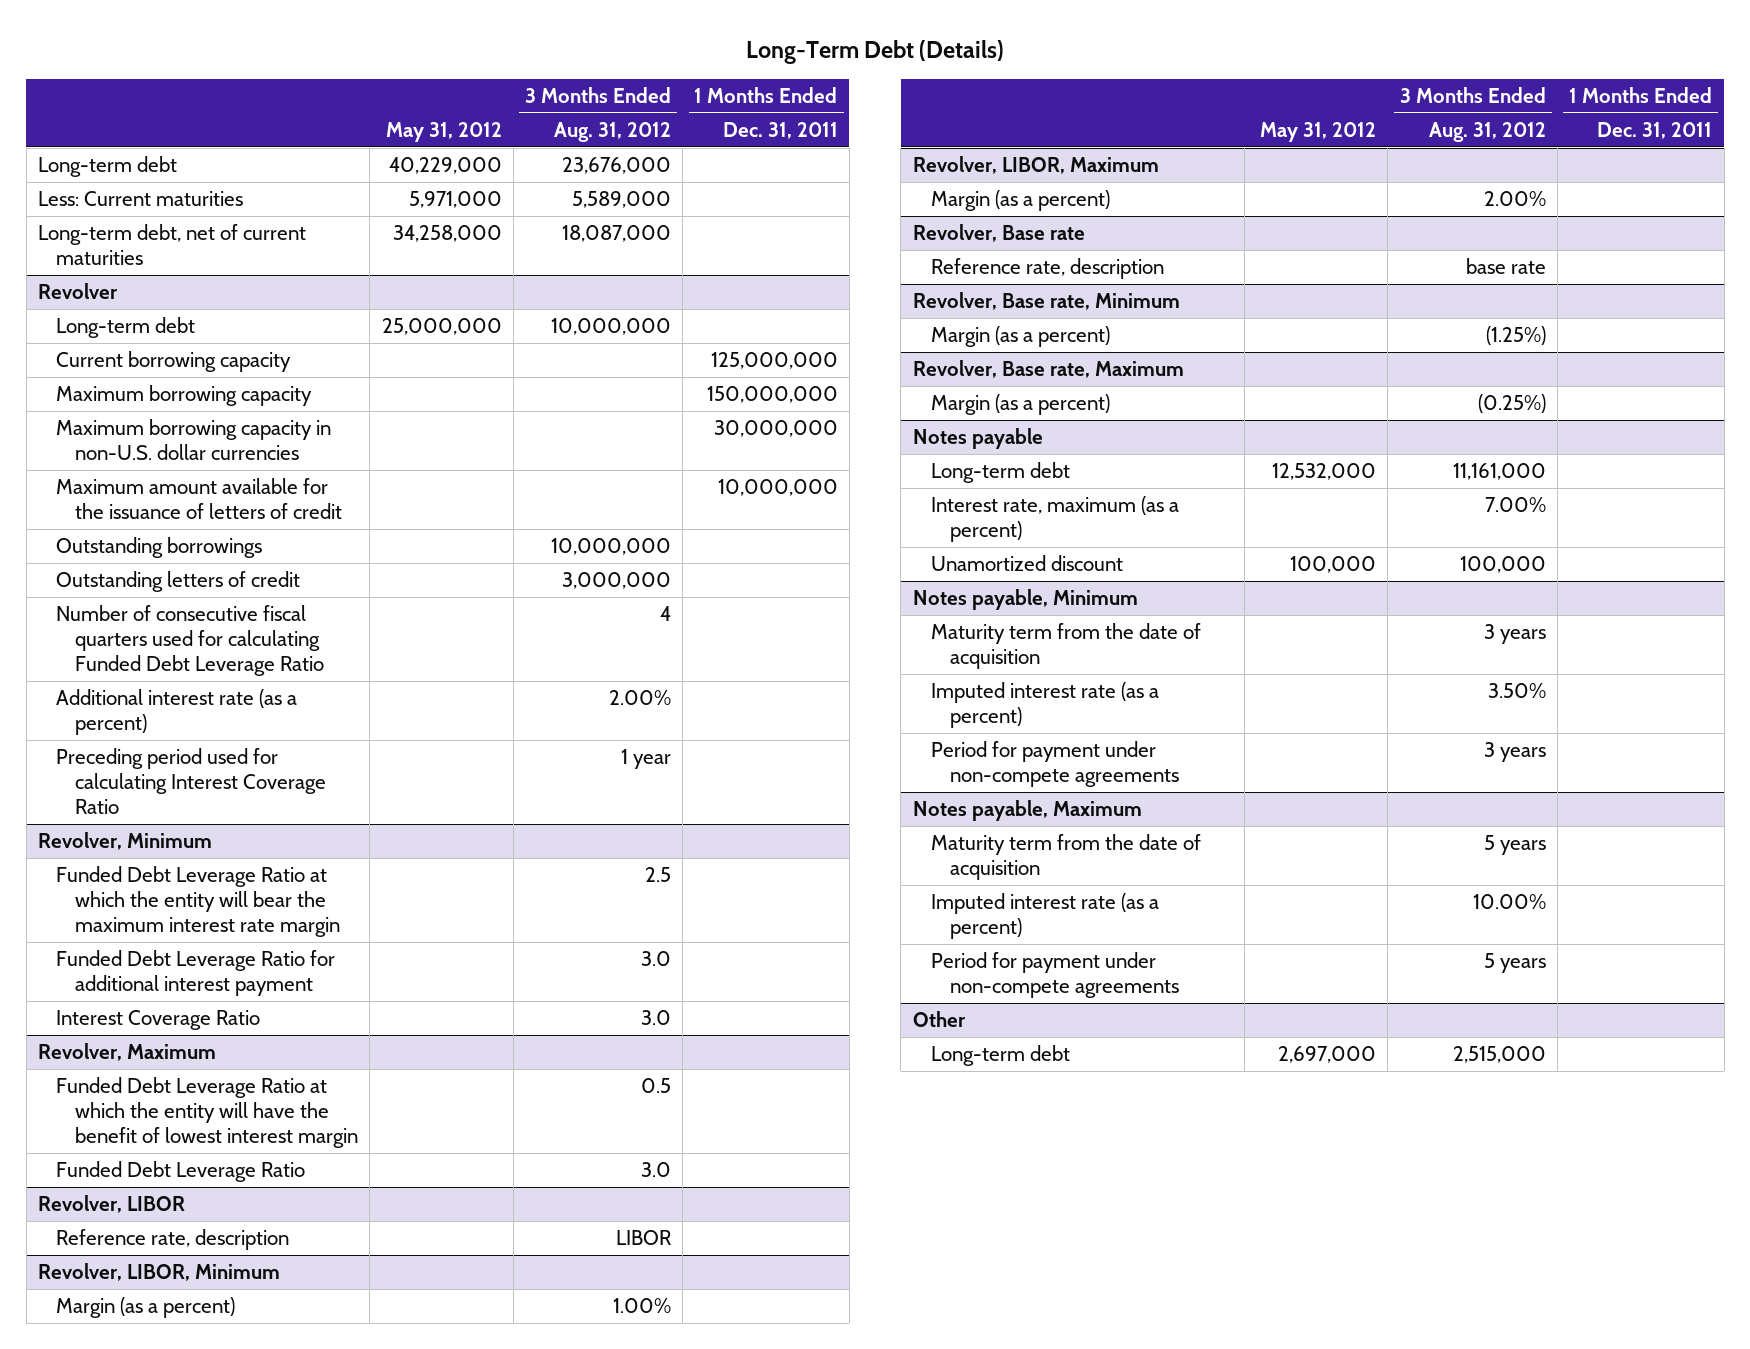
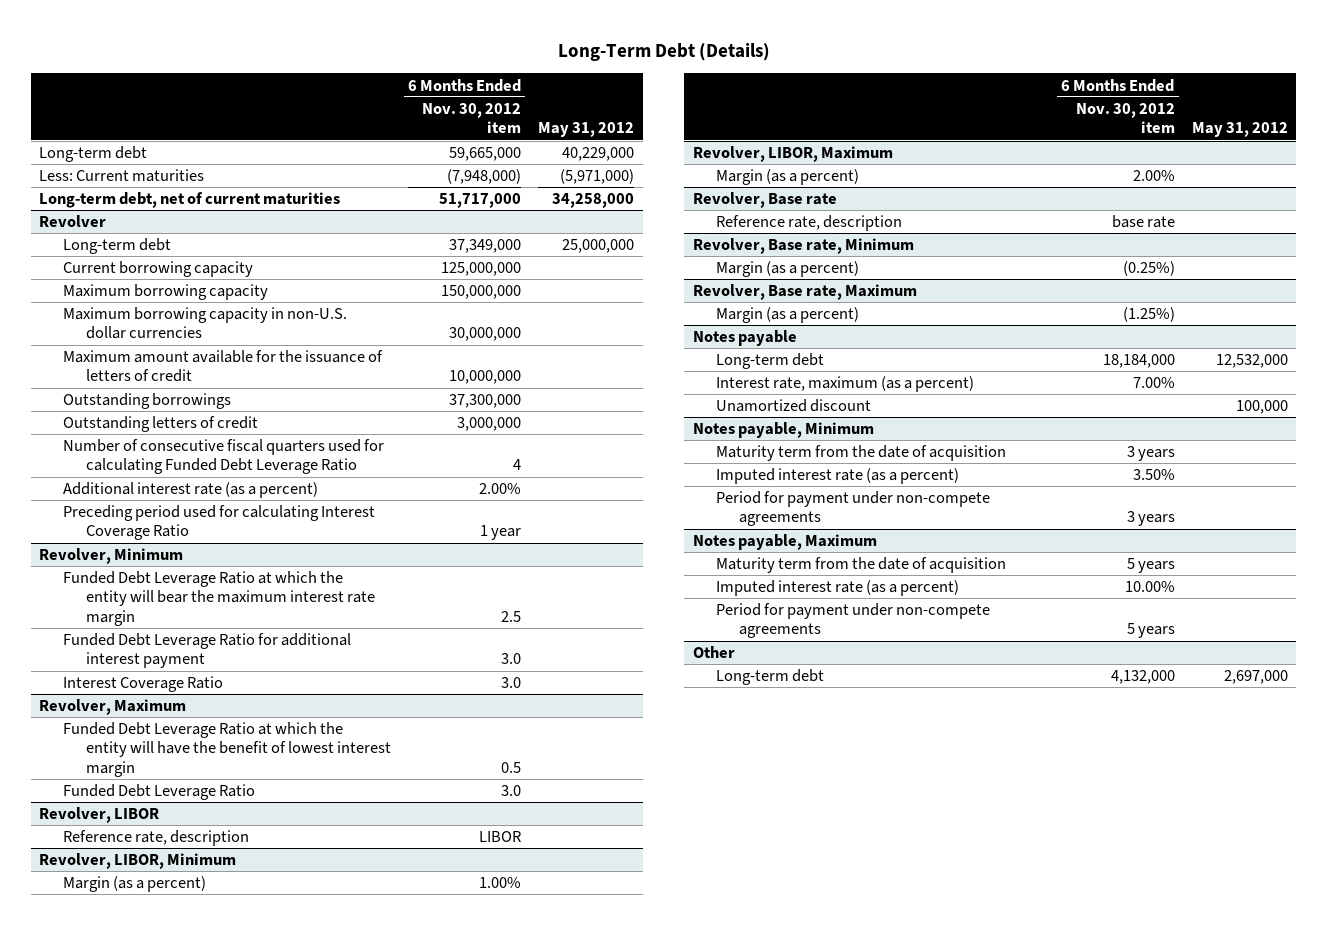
- | May 31, 2012 | 3 Months Ended Aug. 31, 2012 | 1 Months Ended Dec. 31, 2011
+ | 6 Months Ended Nov. 30, 2012 item | May 31, 2012
- Less: Current maturities | 5,971,000 | 5,589,000 |
+ Less: Current maturities | (7,948,000) | (5,971,000)

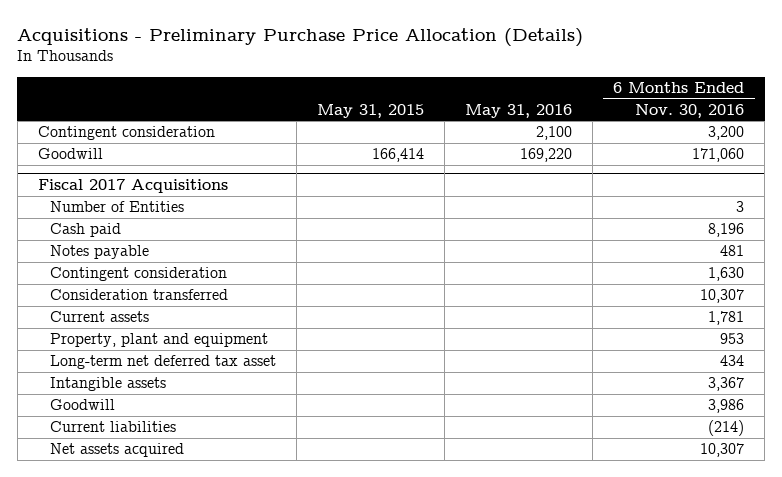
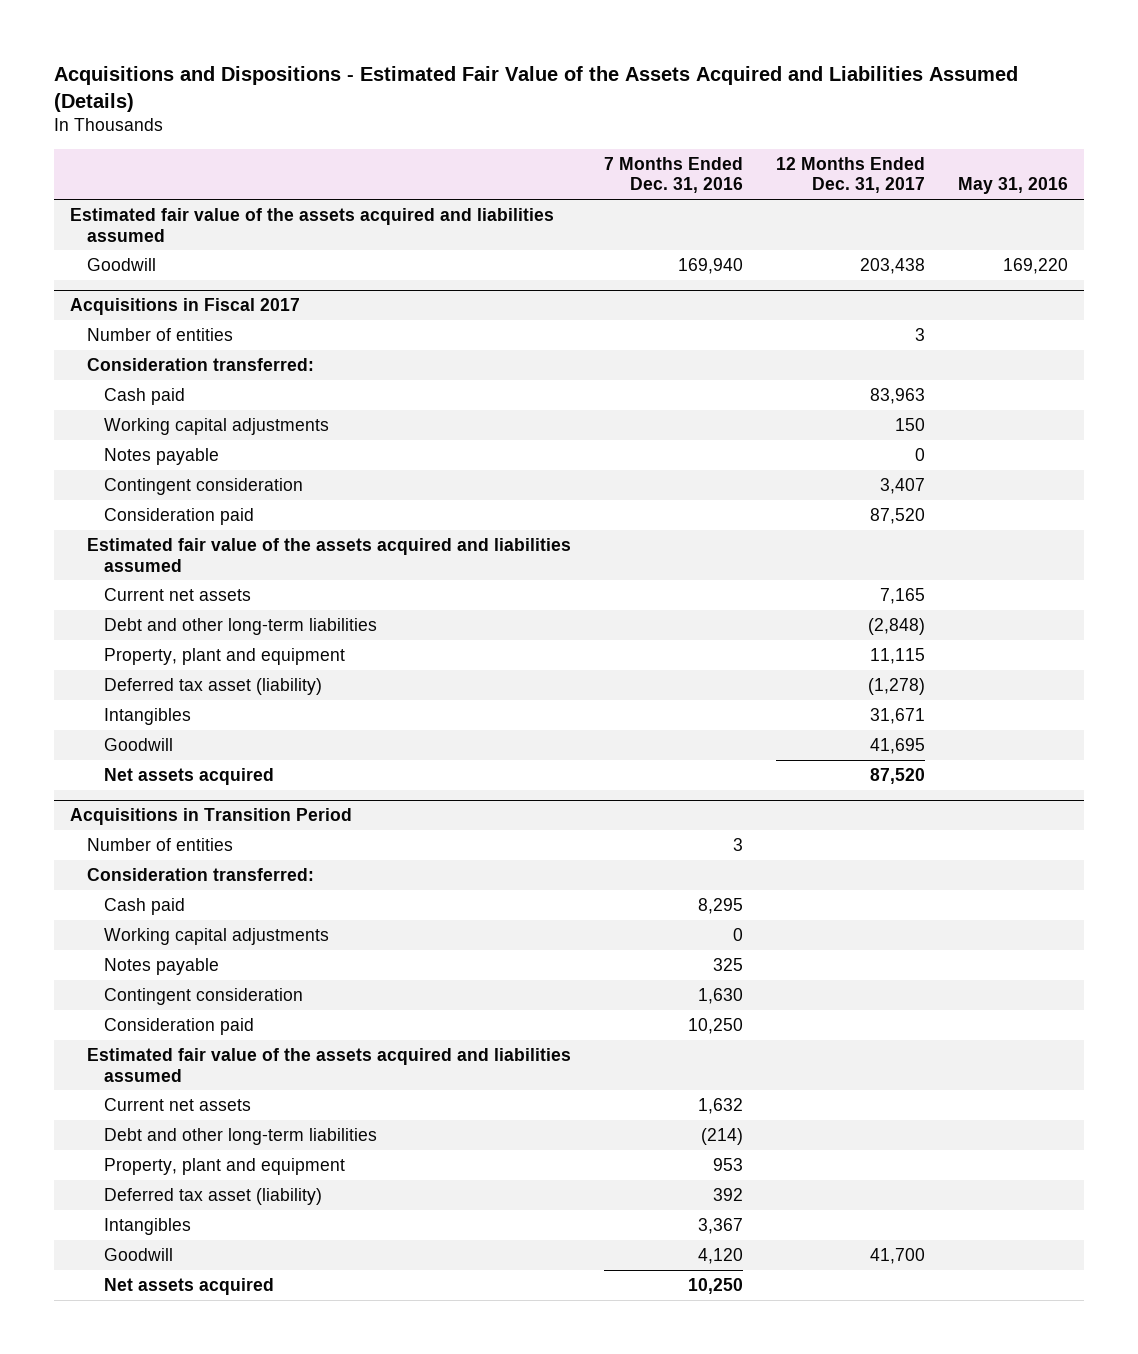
- Acquisitions - Preliminary Purchase Price Allocation (Details)
+ Acquisitions and Dispositions - Estimated Fair Value of the Assets Acquired and Liabilities Assumed (Details)
- | May 31, 2015 | May 31, 2016 | 6 Months Ended Nov. 30, 2016
+ | 7 Months Ended Dec. 31, 2016 | 12 Months Ended Dec. 31, 2017 | May 31, 2016
- Contingent consideration | | 2,100 | 3,200
+ Estimated fair value of the assets acquired and liabilities assumed
- Fiscal 2017 Acquisitions
- Number of Entities | | | 3
+ Acquisitions in Fiscal 2017
+ Number of entities | | 3 |
+ Consideration transferred:
+ Working capital adjustments | | 150 |
- Consideration transferred | | | 10,307
- Current assets | | | 1,781
+ Consideration paid | | 87,520 |
+ Estimated fair value of the assets acquired and liabilities assumed
+ Current net assets | | 7,165 |
+ Debt and other long-term liabilities | | (2,848) |
- Long-term net deferred tax asset | | | 434
- Intangible assets | | | 3,367
+ Deferred tax asset (liability) | | (1,278) |
+ Intangibles | | 31,671 |
- Current liabilities | | | (214)
+ Acquisitions in Transition Period
+ Number of entities | 3 | |
+ Consideration transferred:
+ Cash paid | 8,295 | |
+ Working capital adjustments | 0 | |
+ Notes payable | 325 | |
+ Contingent consideration | 1,630 | |
+ Consideration paid | 10,250 | |
+ Estimated fair value of the assets acquired and liabilities assumed
+ Current net assets | 1,632 | |
+ Debt and other long-term liabilities | (214) | |
+ Property, plant and equipment | 953 | |
+ Deferred tax asset (liability) | 392 | |
+ Intangibles | 3,367 | |
+ Goodwill | 4,120 | 41,700 |
+ Net assets acquired | 10,250 | |

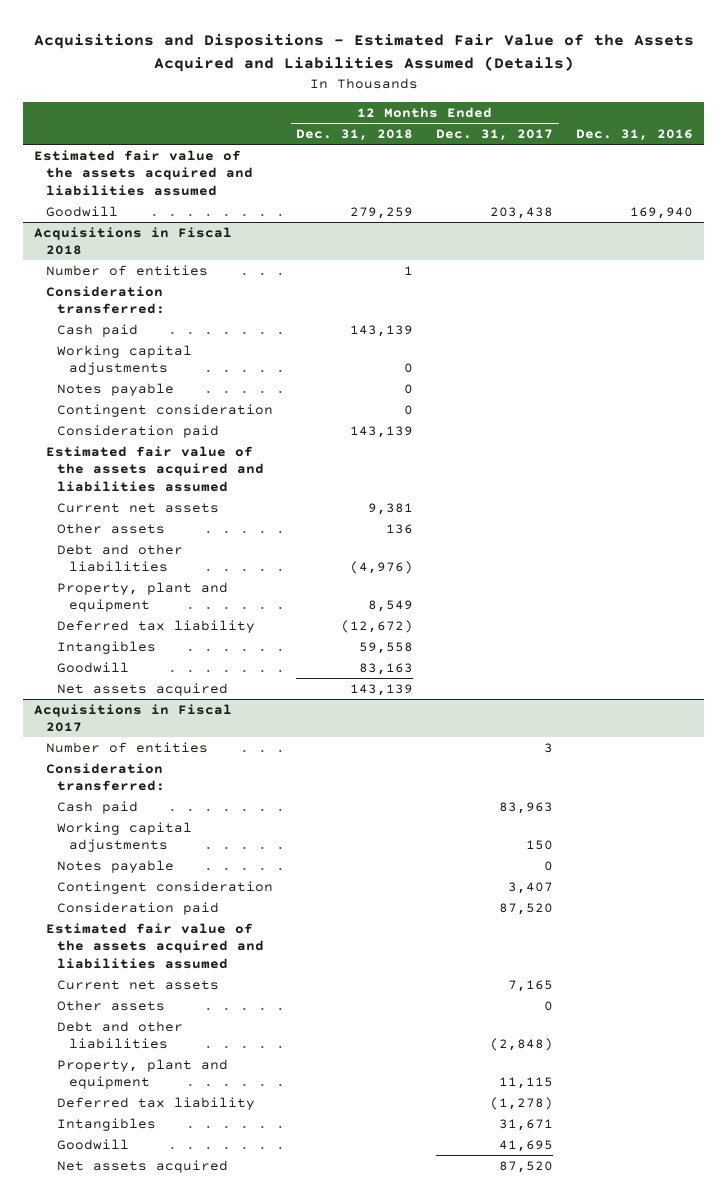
- | 7 Months Ended Dec. 31, 2016 | 12 Months Ended Dec. 31, 2017 | May 31, 2016
+ | 12 Months Ended Dec. 31, 2018 | 12 Months Ended Dec. 31, 2017 | Dec. 31, 2016
+ Acquisitions in Fiscal 2018
+ Number of entities | 1 | |
+ Consideration transferred:
+ Cash paid | 143,139 | |
+ Working capital adjustments | 0 | |
+ Notes payable | 0 | |
+ Contingent consideration | 0 | |
+ Consideration paid | 143,139 | |
+ Estimated fair value of the assets acquired and liabilities assumed
+ Current net assets | 9,381 | |
+ Other assets | 136 | |
+ Debt and other liabilities | (4,976) | |
+ Property, plant and equipment | 8,549 | |
+ Deferred tax liability | (12,672) | |
+ Intangibles | 59,558 | |
+ Goodwill | 83,163 | |
+ Net assets acquired | 143,139 | |
@ Acquisitions in Fiscal 2017
- Debt and other long-term liabilities | | (2,848) |
+ Other assets | | 0 |
+ Debt and other liabilities | | (2,848) |
- Deferred tax asset (liability) | | (1,278) |
+ Deferred tax liability | | (1,278) |
- Acquisitions in Transition Period
- Number of entities | 3 | |
- Consideration transferred:
- Cash paid | 8,295 | |
- Working capital adjustments | 0 | |
- Notes payable | 325 | |
- Contingent consideration | 1,630 | |
- Consideration paid | 10,250 | |
- Estimated fair value of the assets acquired and liabilities assumed
- Current net assets | 1,632 | |
- Debt and other long-term liabilities | (214) | |
- Property, plant and equipment | 953 | |
- Deferred tax asset (liability) | 392 | |
- Intangibles | 3,367 | |
- Goodwill | 4,120 | 41,700 |
- Net assets acquired | 10,250 | |

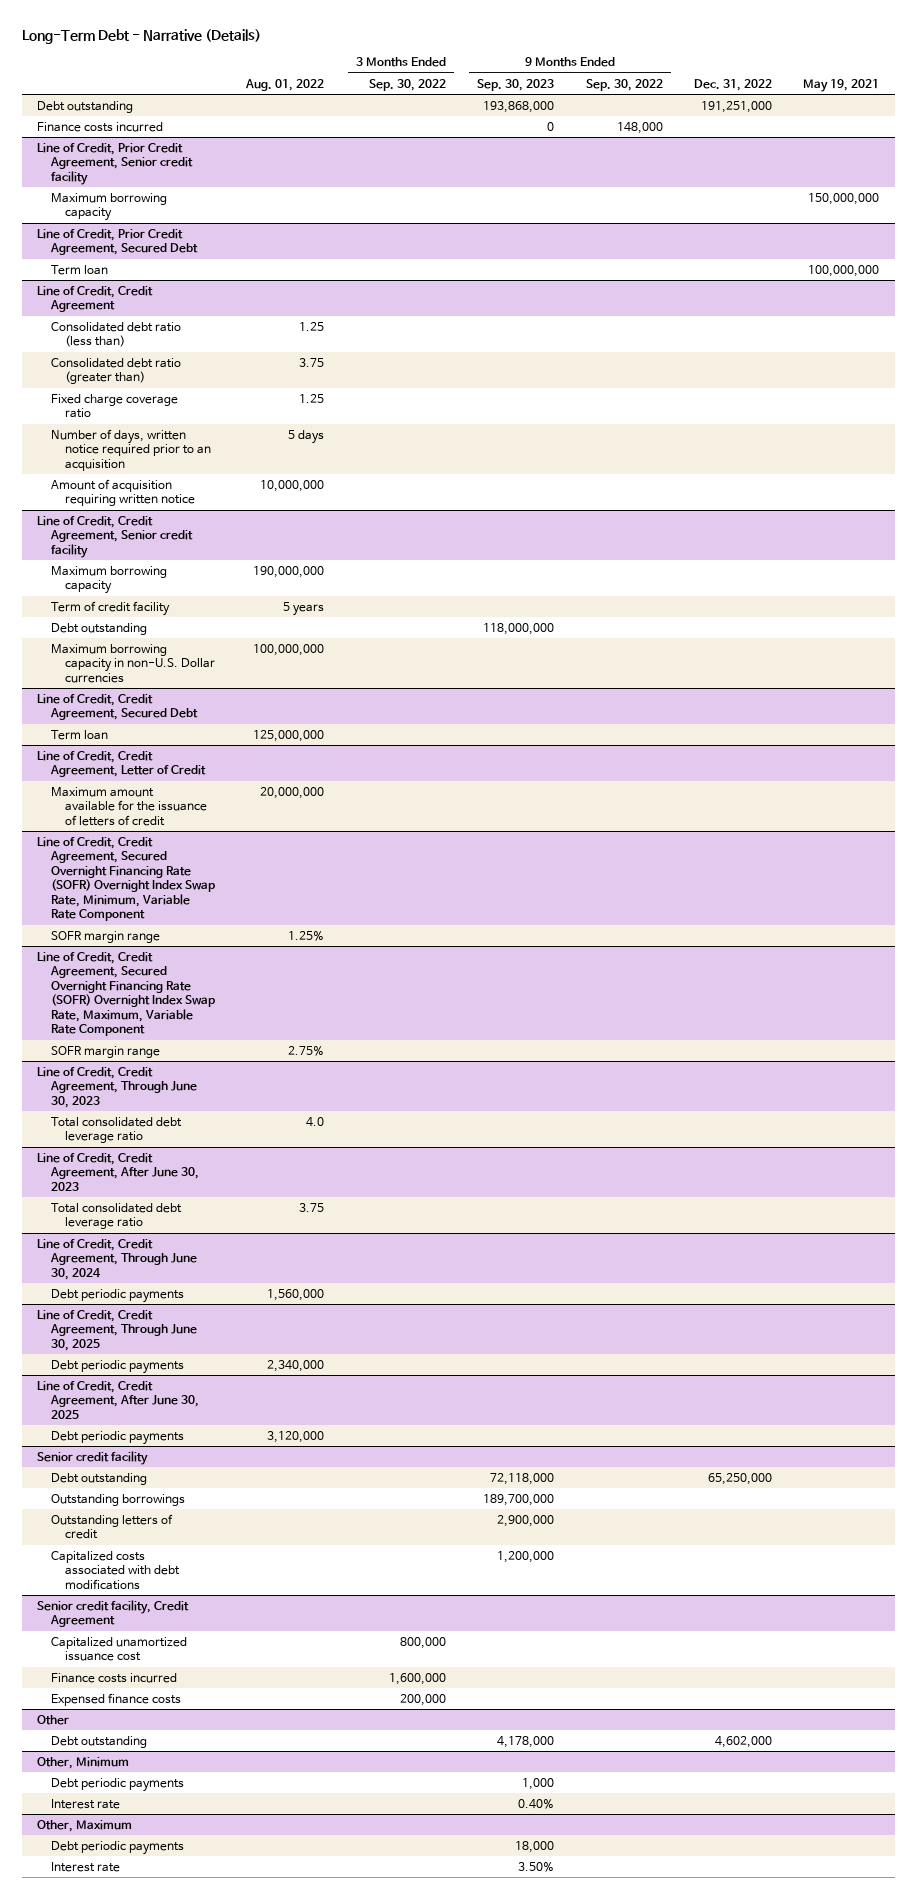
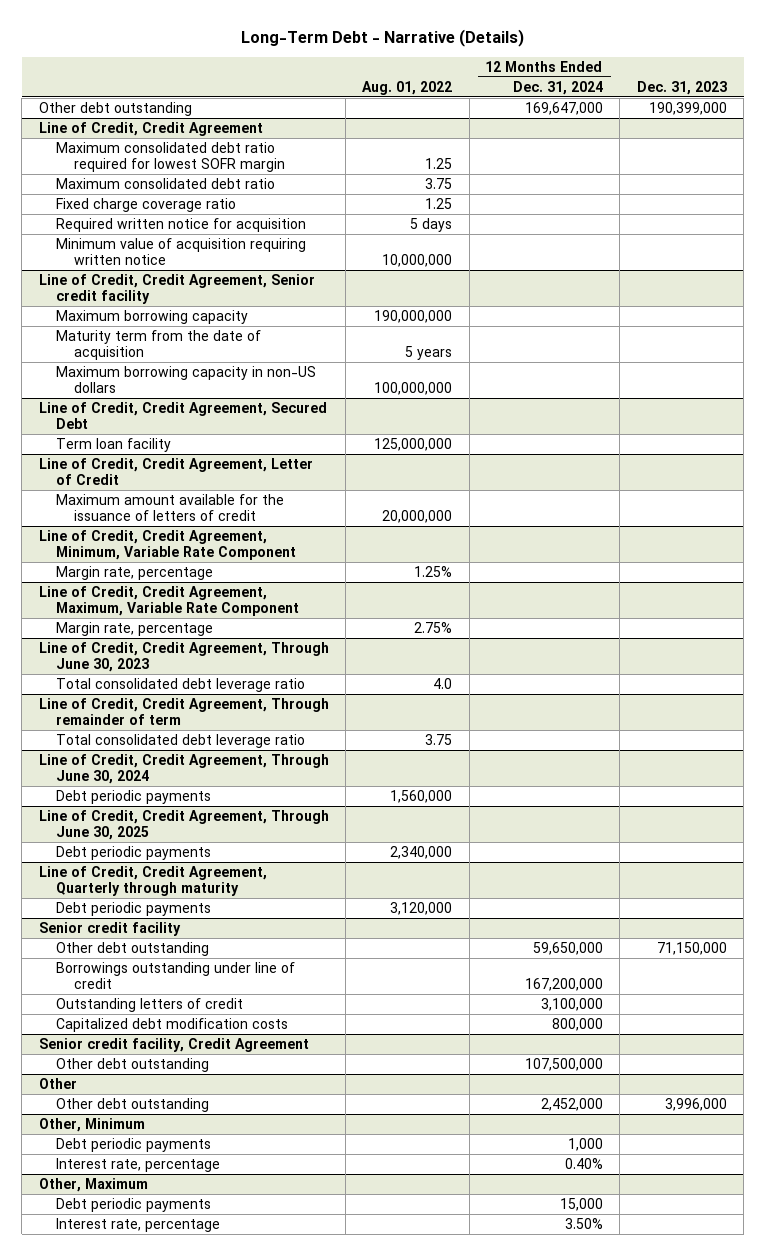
- | Aug. 01, 2022 | 3 Months Ended Sep. 30, 2022 | 9 Months Ended Sep. 30, 2023 | 9 Months Ended Sep. 30, 2022 | Dec. 31, 2022 | May 19, 2021
+ | Aug. 01, 2022 | 12 Months Ended Dec. 31, 2024 | Dec. 31, 2023
- Debt outstanding | | | 193,868,000 | | 191,251,000 |
- Finance costs incurred | | | 0 | 148,000 | |
- Line of Credit, Prior Credit Agreement, Senior credit facility
- Maximum borrowing capacity | | | | | | 150,000,000
- Line of Credit, Prior Credit Agreement, Secured Debt
- Term loan | | | | | | 100,000,000
+ Other debt outstanding | | 169,647,000 | 190,399,000
@ Line of Credit, Credit Agreement
- Consolidated debt ratio (less than) | 1.25 | | | | |
- Consolidated debt ratio (greater than) | 3.75 | | | | |
+ Maximum consolidated debt ratio required for lowest SOFR margin | 1.25 | |
+ Maximum consolidated debt ratio | 3.75 | |
- Number of days, written notice required prior to an acquisition | 5 days | | | | |
- Amount of acquisition requiring written notice | 10,000,000 | | | | |
+ Required written notice for acquisition | 5 days | |
+ Minimum value of acquisition requiring written notice | 10,000,000 | |
@ Line of Credit, Credit Agreement, Senior credit facility
- Term of credit facility | 5 years | | | | |
- Debt outstanding | | | 118,000,000 | | |
- Maximum borrowing capacity in non-U.S. Dollar currencies | 100,000,000 | | | | |
+ Maturity term from the date of acquisition | 5 years | |
+ Maximum borrowing capacity in non-US dollars | 100,000,000 | |
@ Line of Credit, Credit Agreement, Secured Debt
- Term loan | 125,000,000 | | | | |
+ Term loan facility | 125,000,000 | |
- Line of Credit, Credit Agreement, Secured Overnight Financing Rate (SOFR) Overnight Index Swap Rate, Minimum, Variable Rate Component
- SOFR margin range | 1.25% | | | | |
- Line of Credit, Credit Agreement, Secured Overnight Financing Rate (SOFR) Overnight Index Swap Rate, Maximum, Variable Rate Component
- SOFR margin range | 2.75% | | | | |
+ Line of Credit, Credit Agreement, Minimum, Variable Rate Component
+ Margin rate, percentage | 1.25% | |
+ Line of Credit, Credit Agreement, Maximum, Variable Rate Component
+ Margin rate, percentage | 2.75% | |
- Line of Credit, Credit Agreement, After June 30, 2023
+ Line of Credit, Credit Agreement, Through remainder of term
- Line of Credit, Credit Agreement, After June 30, 2025
+ Line of Credit, Credit Agreement, Quarterly through maturity
@ Senior credit facility
- Debt outstanding | | | 72,118,000 | | 65,250,000 |
- Outstanding borrowings | | | 189,700,000 | | |
+ Other debt outstanding | | 59,650,000 | 71,150,000
+ Borrowings outstanding under line of credit | | 167,200,000 |
- Capitalized costs associated with debt modifications | | | 1,200,000 | | |
+ Capitalized debt modification costs | | 800,000 |
@ Senior credit facility, Credit Agreement
- Capitalized unamortized issuance cost | | 800,000 | | | |
- Finance costs incurred | | 1,600,000 | | | |
- Expensed finance costs | | 200,000 | | | |
+ Other debt outstanding | | 107,500,000 |
@ Other
- Debt outstanding | | | 4,178,000 | | 4,602,000 |
+ Other debt outstanding | | 2,452,000 | 3,996,000
@ Other, Minimum
- Interest rate | | | 0.40% | | |
+ Interest rate, percentage | | 0.40% |
@ Other, Maximum
- Interest rate | | | 3.50% | | |
+ Interest rate, percentage | | 3.50% |

